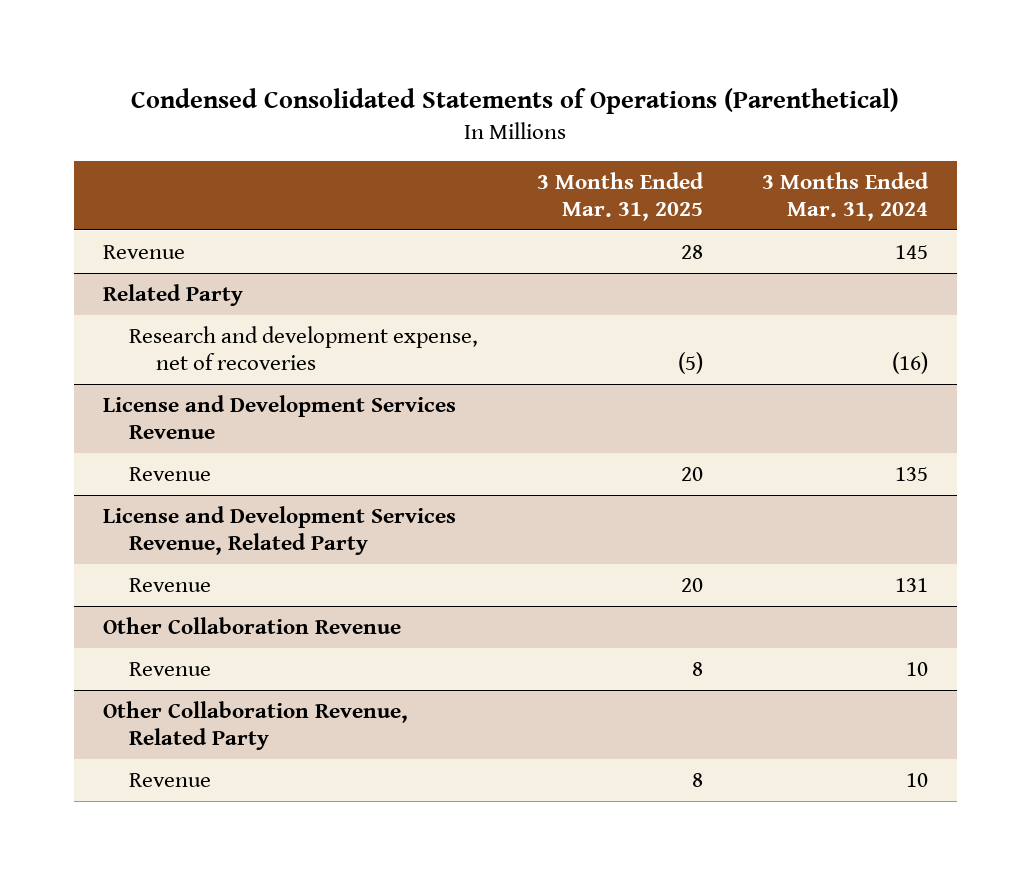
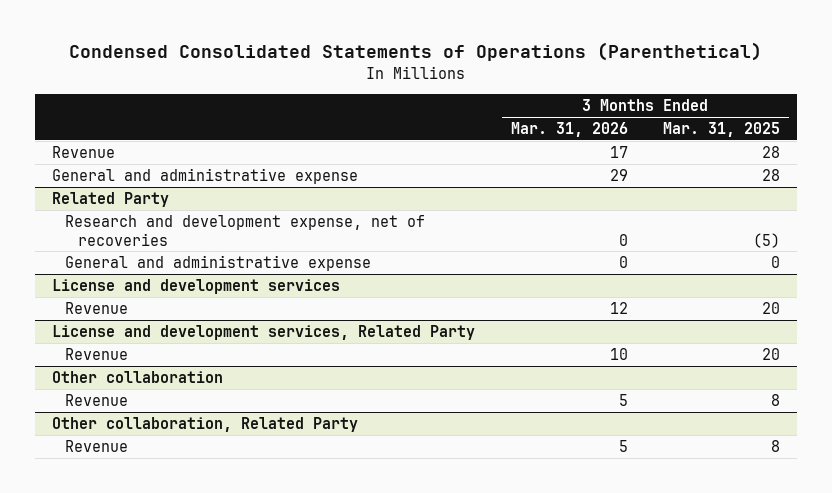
- | 3 Months Ended Mar. 31, 2025 | 3 Months Ended Mar. 31, 2024
+ | 3 Months Ended Mar. 31, 2026 | 3 Months Ended Mar. 31, 2025
+ General and administrative expense | 29 | 28
- License and Development Services Revenue
@ Related Party
+ General and administrative expense | 0 | 0
+ License and development services
- License and Development Services Revenue, Related Party
+ License and development services, Related Party
- Other Collaboration Revenue
+ Other collaboration
- Other Collaboration Revenue, Related Party
+ Other collaboration, Related Party

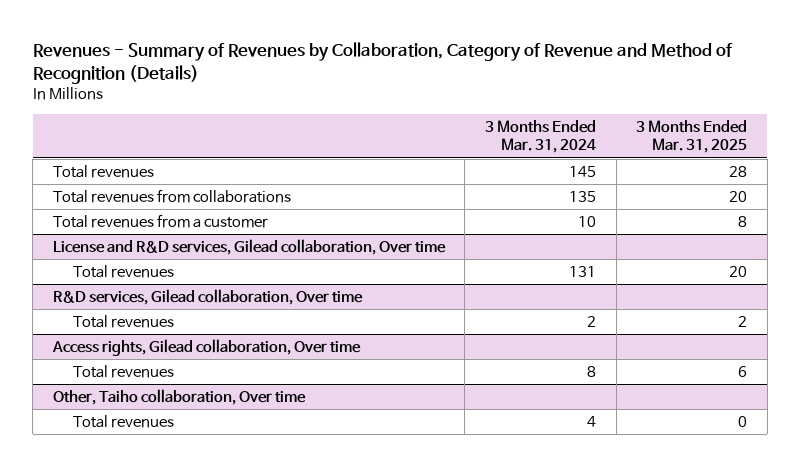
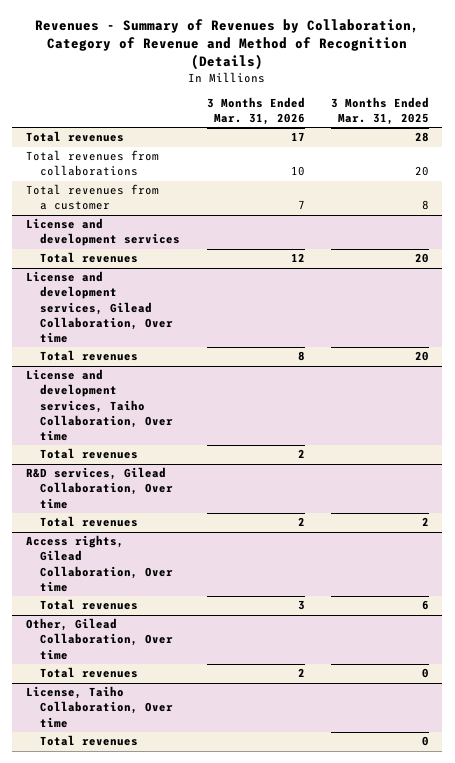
- | 3 Months Ended Mar. 31, 2024 | 3 Months Ended Mar. 31, 2025
+ | 3 Months Ended Mar. 31, 2026 | 3 Months Ended Mar. 31, 2025
- License and R&D services, Gilead collaboration, Over time
+ License and development services
- R&D services, Gilead collaboration, Over time
+ License and development services, Gilead Collaboration, Over time
+ Total revenues | 8 | 20
+ License and development services, Taiho Collaboration, Over time
+ Total revenues | 2 |
+ R&D services, Gilead Collaboration, Over time
- Access rights, Gilead collaboration, Over time
+ Access rights, Gilead Collaboration, Over time
- Other, Taiho collaboration, Over time
+ Other, Gilead Collaboration, Over time
+ License, Taiho Collaboration, Over time
+ Total revenues | | 0

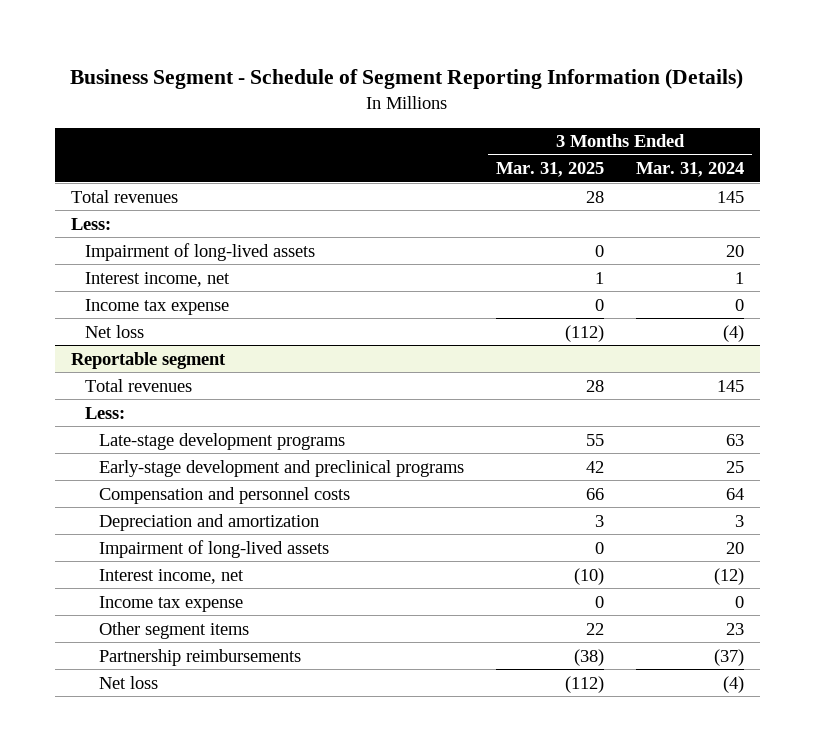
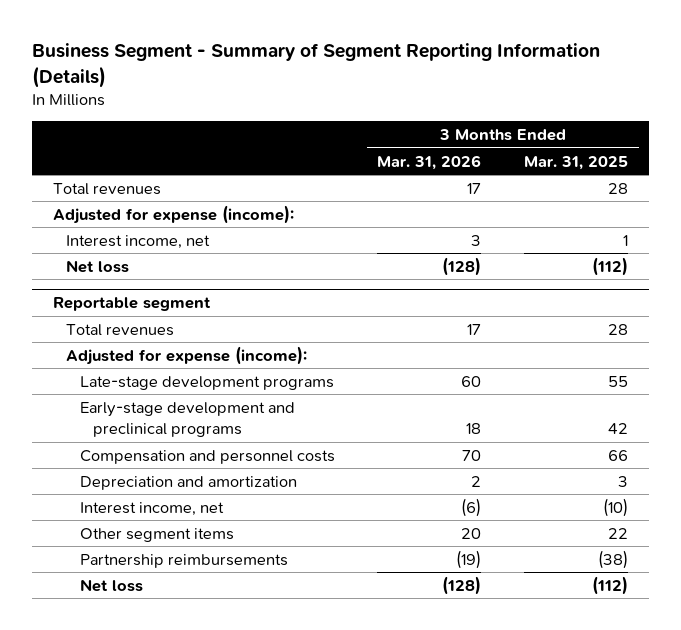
- Business Segment - Schedule of Segment Reporting Information (Details)
+ Business Segment - Summary of Segment Reporting Information (Details)
- | 3 Months Ended Mar. 31, 2025 | 3 Months Ended Mar. 31, 2024
+ | 3 Months Ended Mar. 31, 2026 | 3 Months Ended Mar. 31, 2025
- Less:
- Impairment of long-lived assets | 0 | 20
+ Adjusted for expense (income):
- Income tax expense | 0 | 0
@ Reportable segment
- Less:
+ Adjusted for expense (income):
- Impairment of long-lived assets | 0 | 20
- Income tax expense | 0 | 0

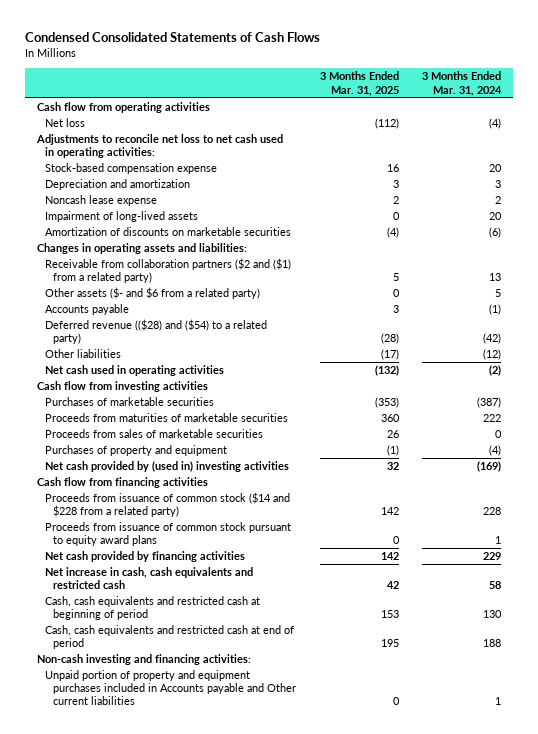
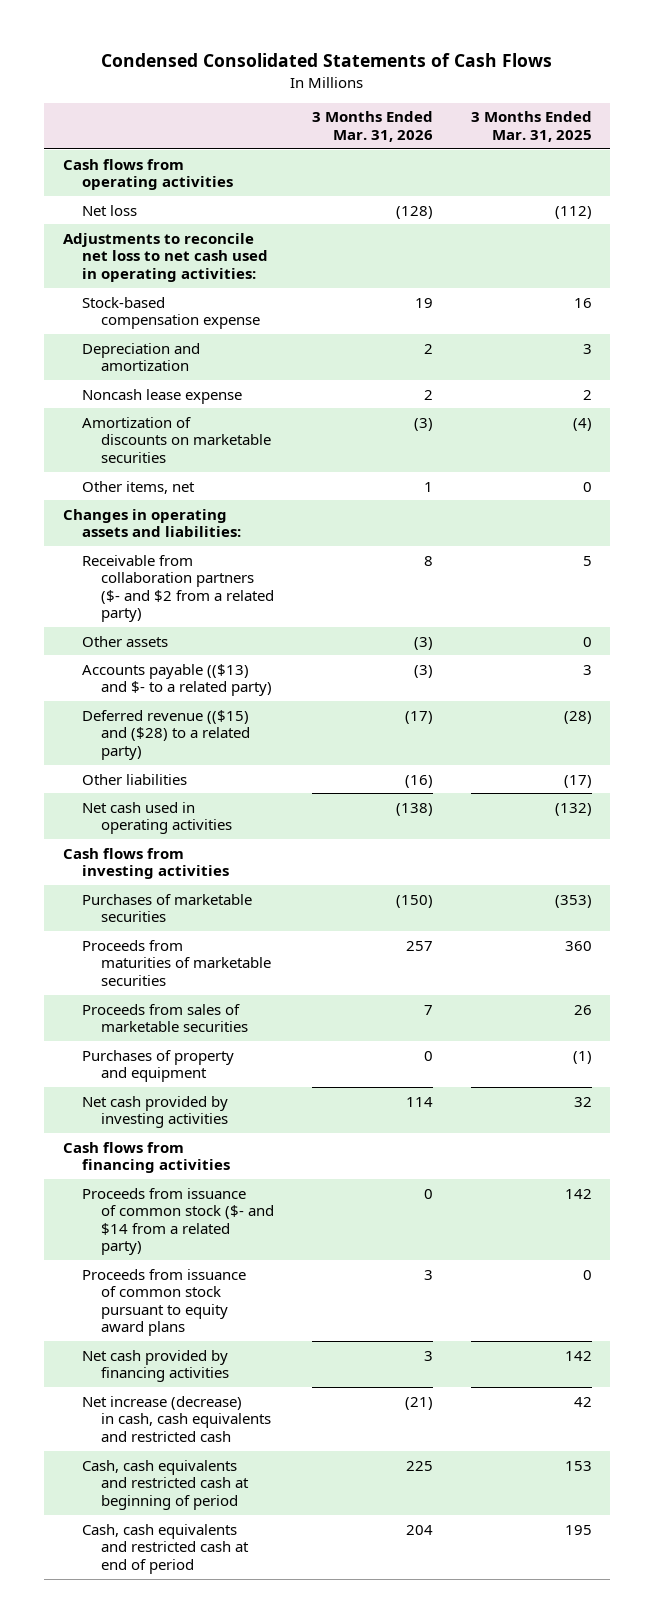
- | 3 Months Ended Mar. 31, 2025 | 3 Months Ended Mar. 31, 2024
+ | 3 Months Ended Mar. 31, 2026 | 3 Months Ended Mar. 31, 2025
- Cash flow from operating activities
+ Cash flows from operating activities
- Impairment of long-lived assets | 0 | 20
+ Other items, net | 1 | 0
- Receivable from collaboration partners ($2 and ($1) from a related party) | 5 | 13
- Other assets ($- and $6 from a related party) | 0 | 5
- Accounts payable | 3 | (1)
- Deferred revenue (($28) and ($54) to a related party) | (28) | (42)
+ Receivable from collaboration partners ($- and $2 from a related party) | 8 | 5
+ Other assets | (3) | 0
+ Accounts payable (($13) and $- to a related party) | (3) | 3
+ Deferred revenue (($15) and ($28) to a related party) | (17) | (28)
- Cash flow from investing activities
+ Cash flows from investing activities
- Net cash provided by (used in) investing activities | 32 | (169)
- Cash flow from financing activities
- Proceeds from issuance of common stock ($14 and $228 from a related party) | 142 | 228
+ Net cash provided by investing activities | 114 | 32
+ Cash flows from financing activities
+ Proceeds from issuance of common stock ($- and $14 from a related party) | 0 | 142
- Net increase in cash, cash equivalents and restricted cash | 42 | 58
+ Net increase (decrease) in cash, cash equivalents and restricted cash | (21) | 42
- Non-cash investing and financing activities:
- Unpaid portion of property and equipment purchases included in Accounts payable and Other current liabilities | 0 | 1

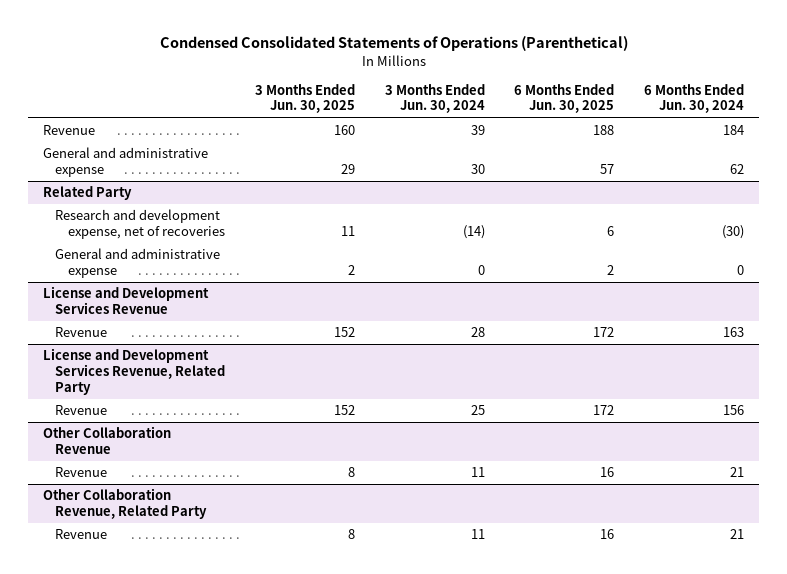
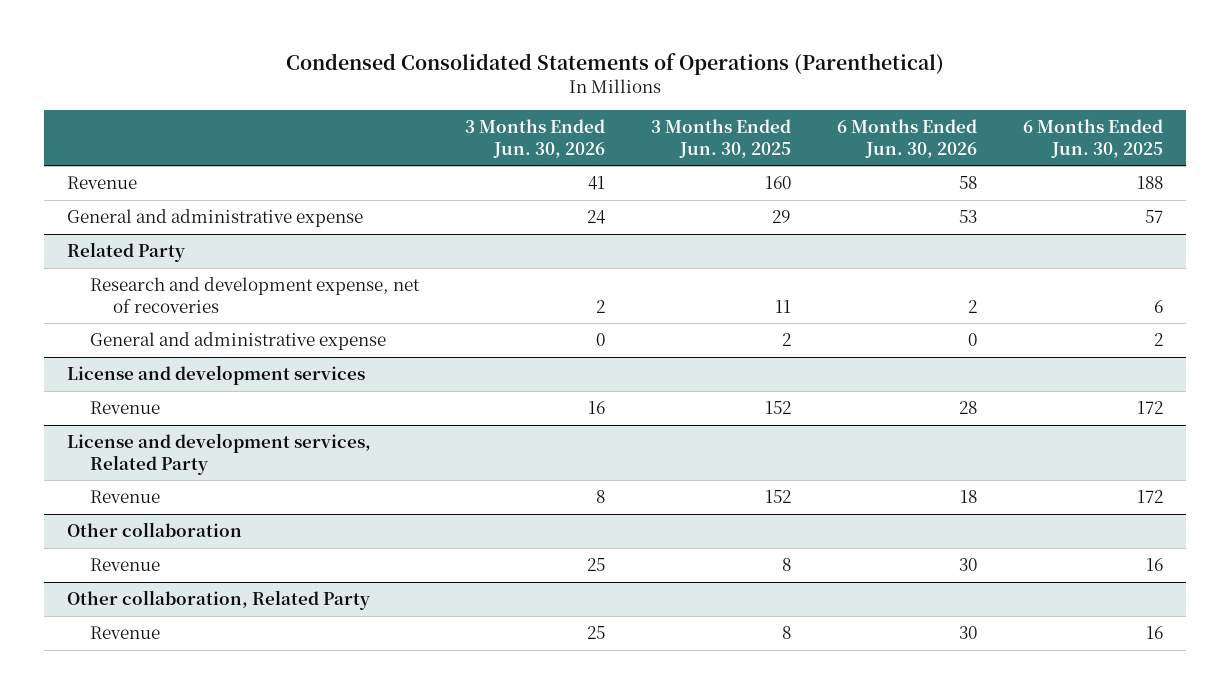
- | 3 Months Ended Jun. 30, 2025 | 3 Months Ended Jun. 30, 2024 | 6 Months Ended Jun. 30, 2025 | 6 Months Ended Jun. 30, 2024
+ | 3 Months Ended Jun. 30, 2026 | 3 Months Ended Jun. 30, 2025 | 6 Months Ended Jun. 30, 2026 | 6 Months Ended Jun. 30, 2025
- License and Development Services Revenue
+ License and development services
- License and Development Services Revenue, Related Party
+ License and development services, Related Party
- Other Collaboration Revenue
+ Other collaboration
- Other Collaboration Revenue, Related Party
+ Other collaboration, Related Party

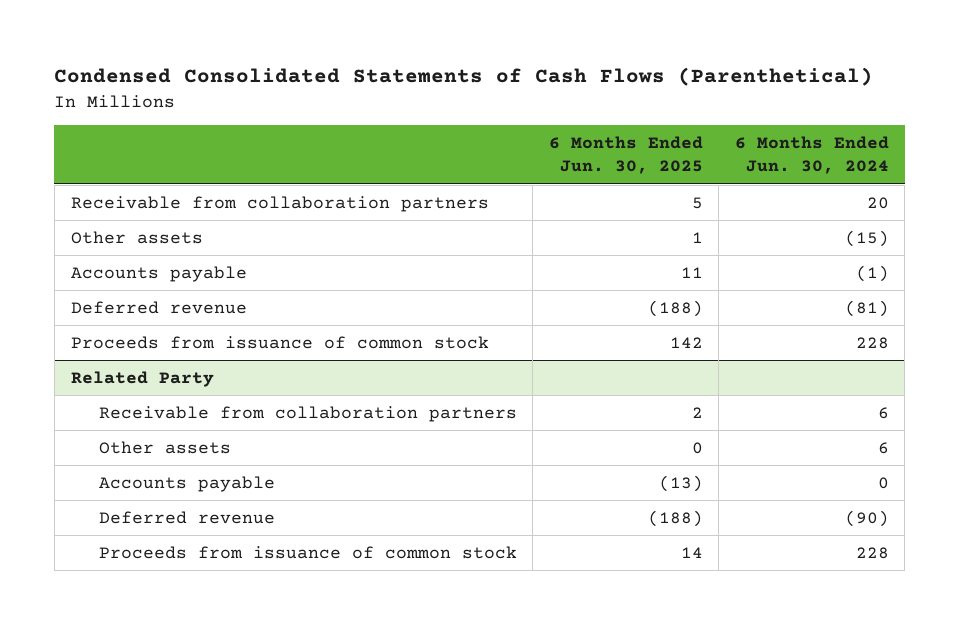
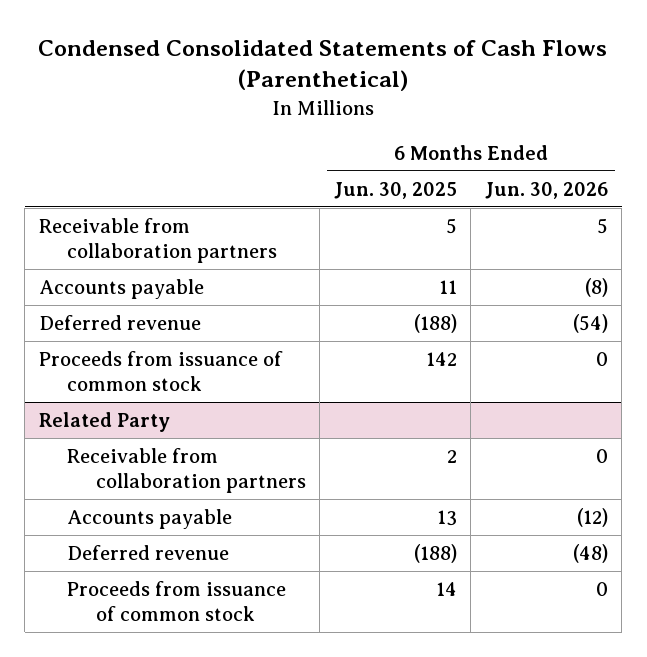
- | 6 Months Ended Jun. 30, 2025 | 6 Months Ended Jun. 30, 2024
+ | 6 Months Ended Jun. 30, 2025 | 6 Months Ended Jun. 30, 2026
- Other assets | 1 | (15)
@ Related Party
- Other assets | 0 | 6
- Accounts payable | (13) | 0
+ Accounts payable | 13 | (12)

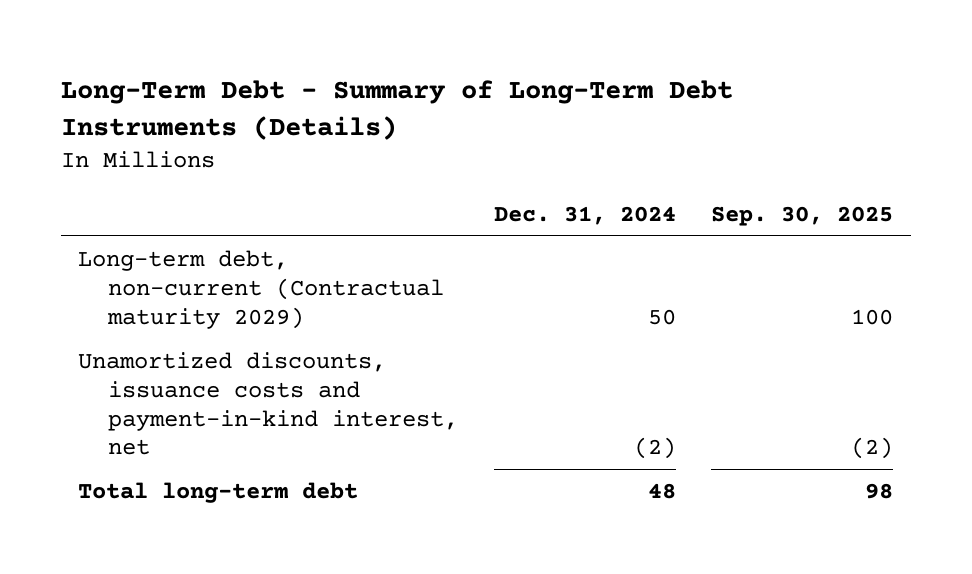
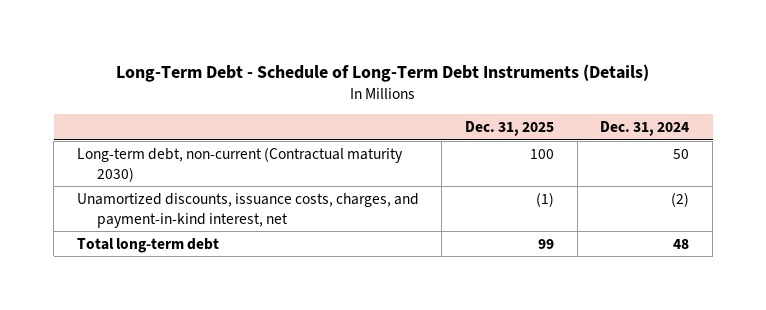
- Long-Term Debt - Summary of Long-Term Debt Instruments (Details)
+ Long-Term Debt - Schedule of Long-Term Debt Instruments (Details)
- | Dec. 31, 2024 | Sep. 30, 2025
+ | Dec. 31, 2025 | Dec. 31, 2024
- Long-term debt, non-current (Contractual maturity 2029) | 50 | 100
- Unamortized discounts, issuance costs and payment-in-kind interest, net | (2) | (2)
+ Long-term debt, non-current (Contractual maturity 2030) | 100 | 50
+ Unamortized discounts, issuance costs, charges, and payment-in-kind interest, net | (1) | (2)

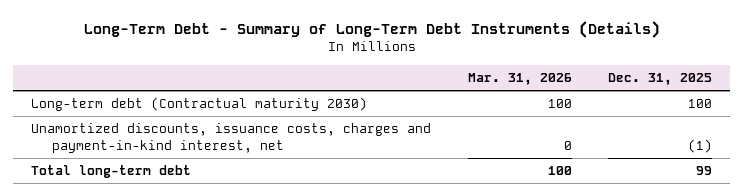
- Long-Term Debt - Schedule of Long-Term Debt Instruments (Details)
+ Long-Term Debt - Summary of Long-Term Debt Instruments (Details)
- | Dec. 31, 2025 | Dec. 31, 2024
+ | Mar. 31, 2026 | Dec. 31, 2025
- Long-term debt, non-current (Contractual maturity 2030) | 100 | 50
- Unamortized discounts, issuance costs, charges, and payment-in-kind interest, net | (1) | (2)
+ Long-term debt (Contractual maturity 2030) | 100 | 100
+ Unamortized discounts, issuance costs, charges and payment-in-kind interest, net | 0 | (1)

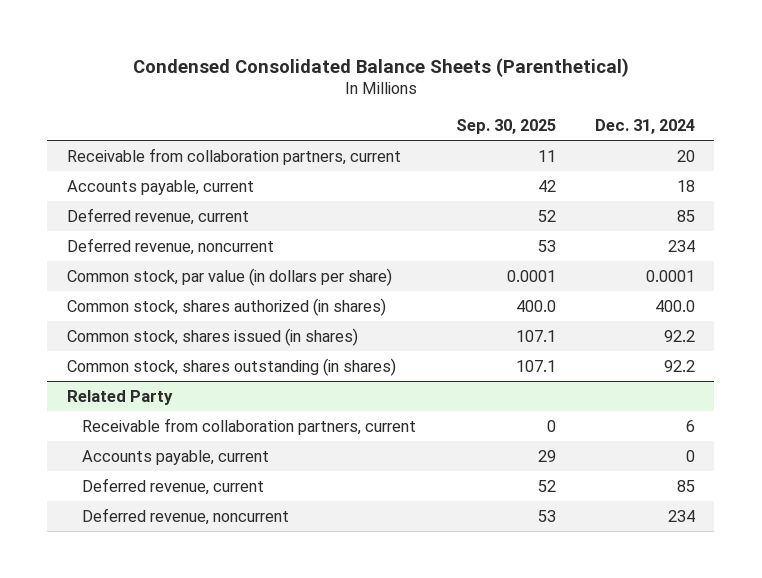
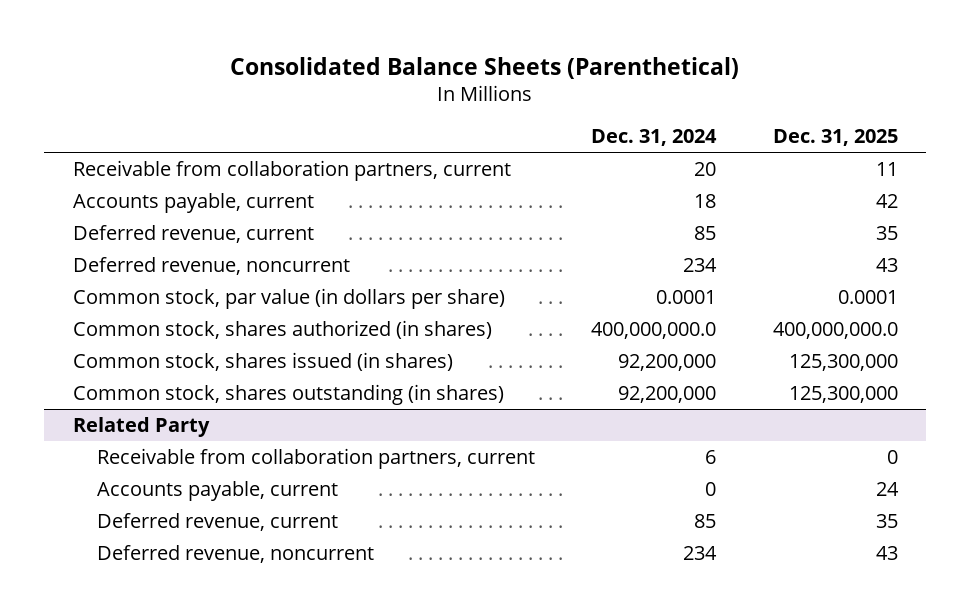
- Condensed Consolidated Balance Sheets (Parenthetical)
+ Consolidated Balance Sheets (Parenthetical)
- | Sep. 30, 2025 | Dec. 31, 2024
+ | Dec. 31, 2024 | Dec. 31, 2025
- Common stock, shares authorized (in shares) | 400.0 | 400.0
- Common stock, shares issued (in shares) | 107.1 | 92.2
- Common stock, shares outstanding (in shares) | 107.1 | 92.2
+ Common stock, shares authorized (in shares) | 400,000,000.0 | 400,000,000.0
+ Common stock, shares issued (in shares) | 92,200,000 | 125,300,000
+ Common stock, shares outstanding (in shares) | 92,200,000 | 125,300,000

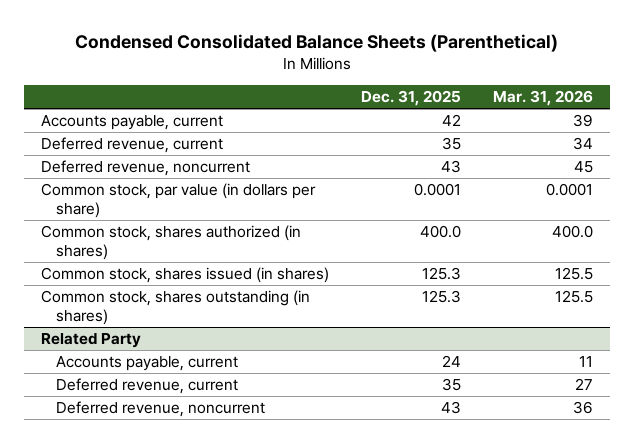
- Consolidated Balance Sheets (Parenthetical)
+ Condensed Consolidated Balance Sheets (Parenthetical)
- | Dec. 31, 2024 | Dec. 31, 2025
+ | Dec. 31, 2025 | Mar. 31, 2026
- Receivable from collaboration partners, current | 20 | 11
- Common stock, shares authorized (in shares) | 400,000,000.0 | 400,000,000.0
- Common stock, shares issued (in shares) | 92,200,000 | 125,300,000
- Common stock, shares outstanding (in shares) | 92,200,000 | 125,300,000
+ Common stock, shares authorized (in shares) | 400.0 | 400.0
+ Common stock, shares issued (in shares) | 125.3 | 125.5
+ Common stock, shares outstanding (in shares) | 125.3 | 125.5
@ Related Party
- Receivable from collaboration partners, current | 6 | 0

